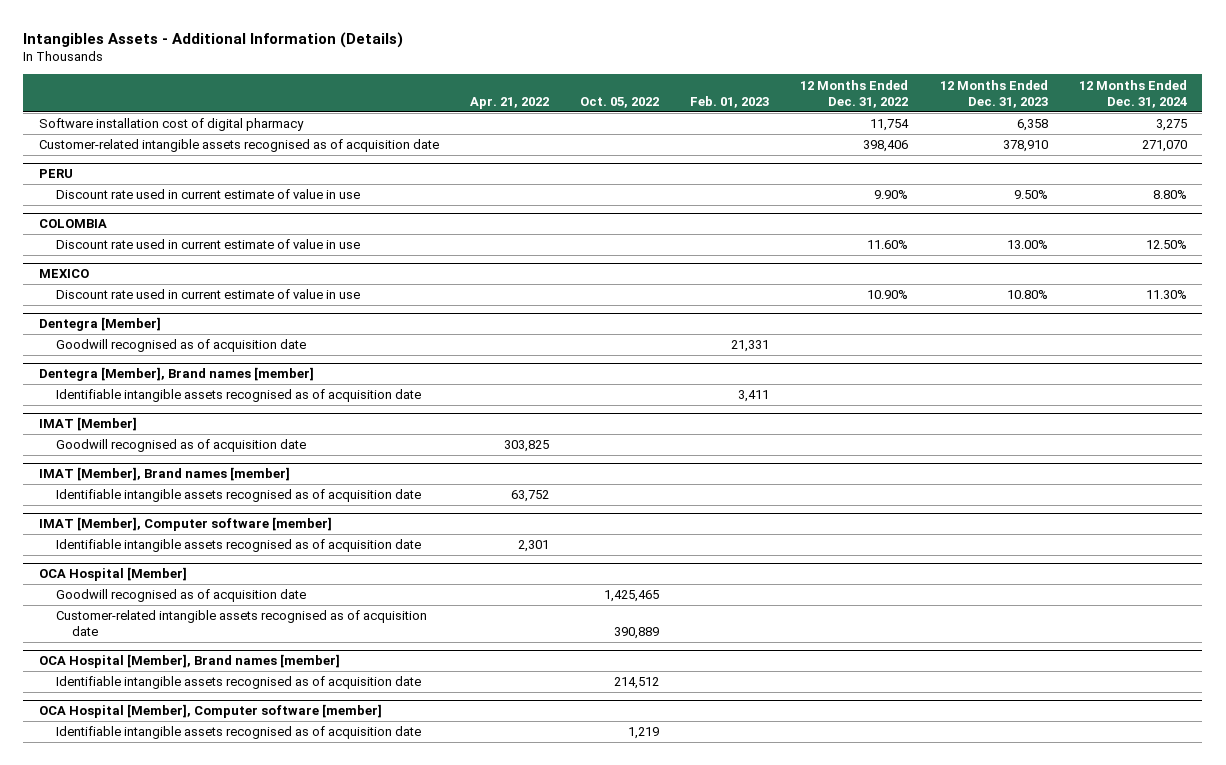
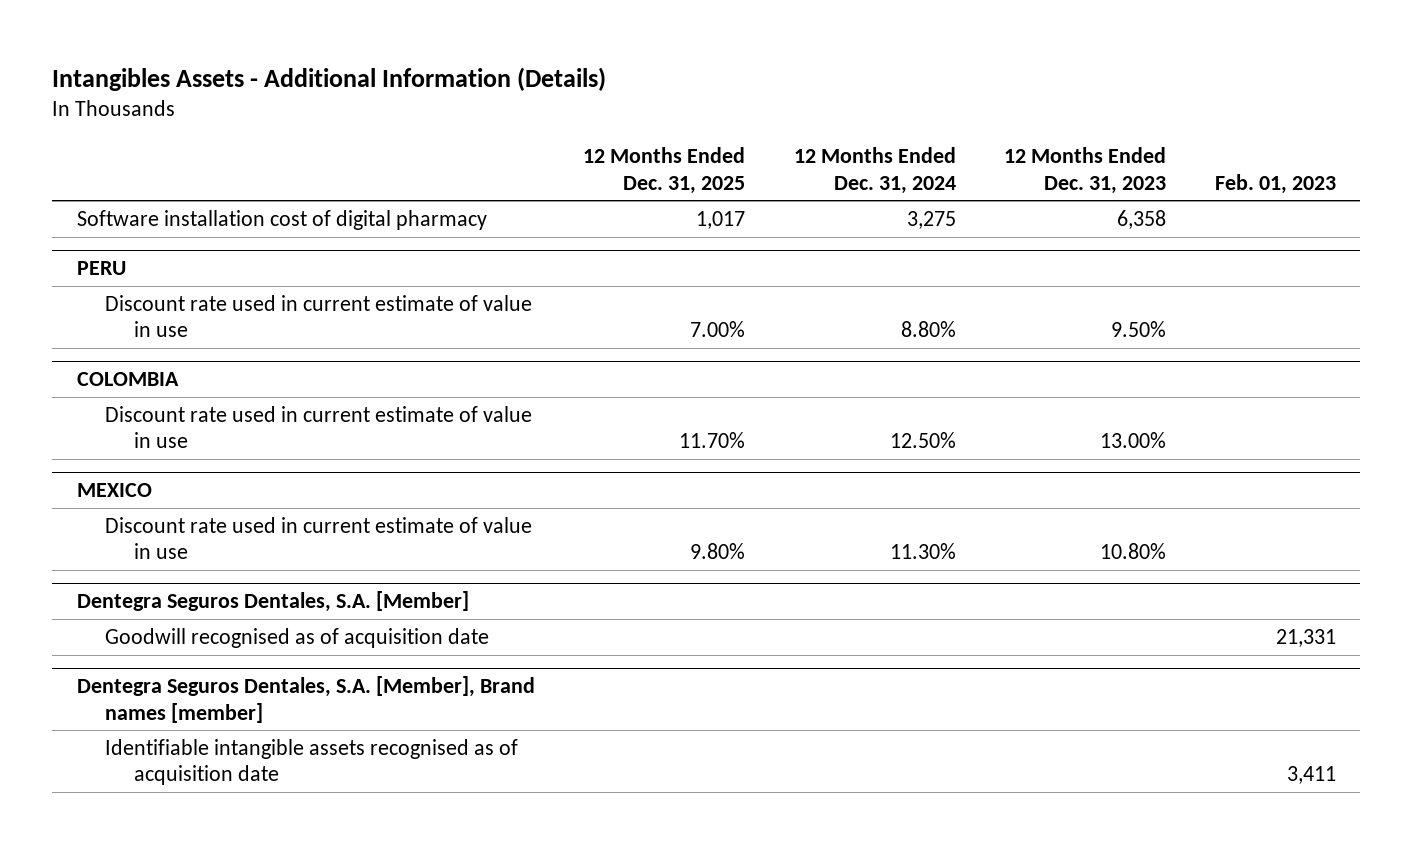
- | Apr. 21, 2022 | Oct. 05, 2022 | Feb. 01, 2023 | 12 Months Ended Dec. 31, 2022 | 12 Months Ended Dec. 31, 2023 | 12 Months Ended Dec. 31, 2024
+ | 12 Months Ended Dec. 31, 2025 | 12 Months Ended Dec. 31, 2024 | 12 Months Ended Dec. 31, 2023 | Feb. 01, 2023
- Customer-related intangible assets recognised as of acquisition date | | | | 398,406 | 378,910 | 271,070
- Dentegra [Member]
+ Dentegra Seguros Dentales, S.A. [Member]
- Dentegra [Member], Brand names [member]
+ Dentegra Seguros Dentales, S.A. [Member], Brand names [member]
- IMAT [Member]
- Goodwill recognised as of acquisition date | 303,825 | | | | |
- IMAT [Member], Brand names [member]
- Identifiable intangible assets recognised as of acquisition date | 63,752 | | | | |
- IMAT [Member], Computer software [member]
- Identifiable intangible assets recognised as of acquisition date | 2,301 | | | | |
- OCA Hospital [Member]
- Goodwill recognised as of acquisition date | | 1,425,465 | | | |
- Customer-related intangible assets recognised as of acquisition date | | 390,889 | | | |
- OCA Hospital [Member], Brand names [member]
- Identifiable intangible assets recognised as of acquisition date | | 214,512 | | | |
- OCA Hospital [Member], Computer software [member]
- Identifiable intangible assets recognised as of acquisition date | | 1,219 | | | |

